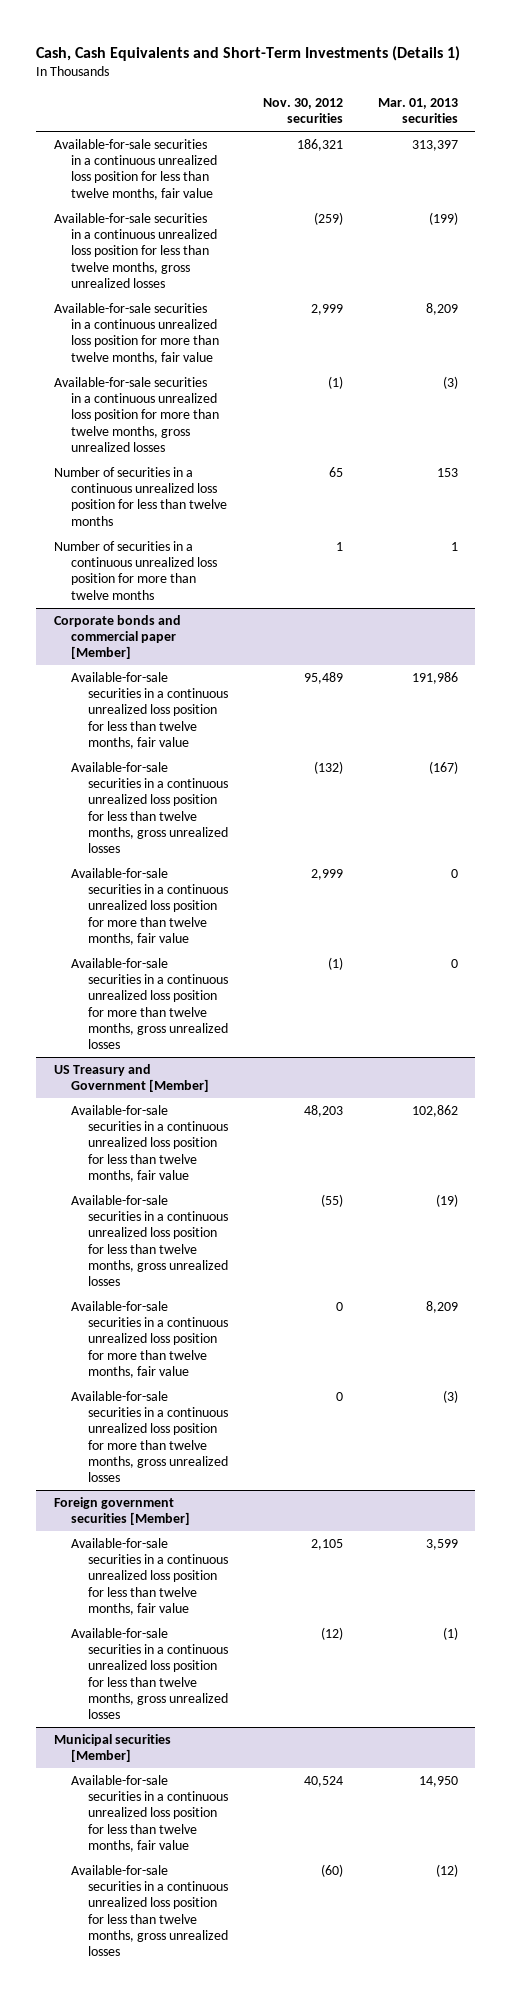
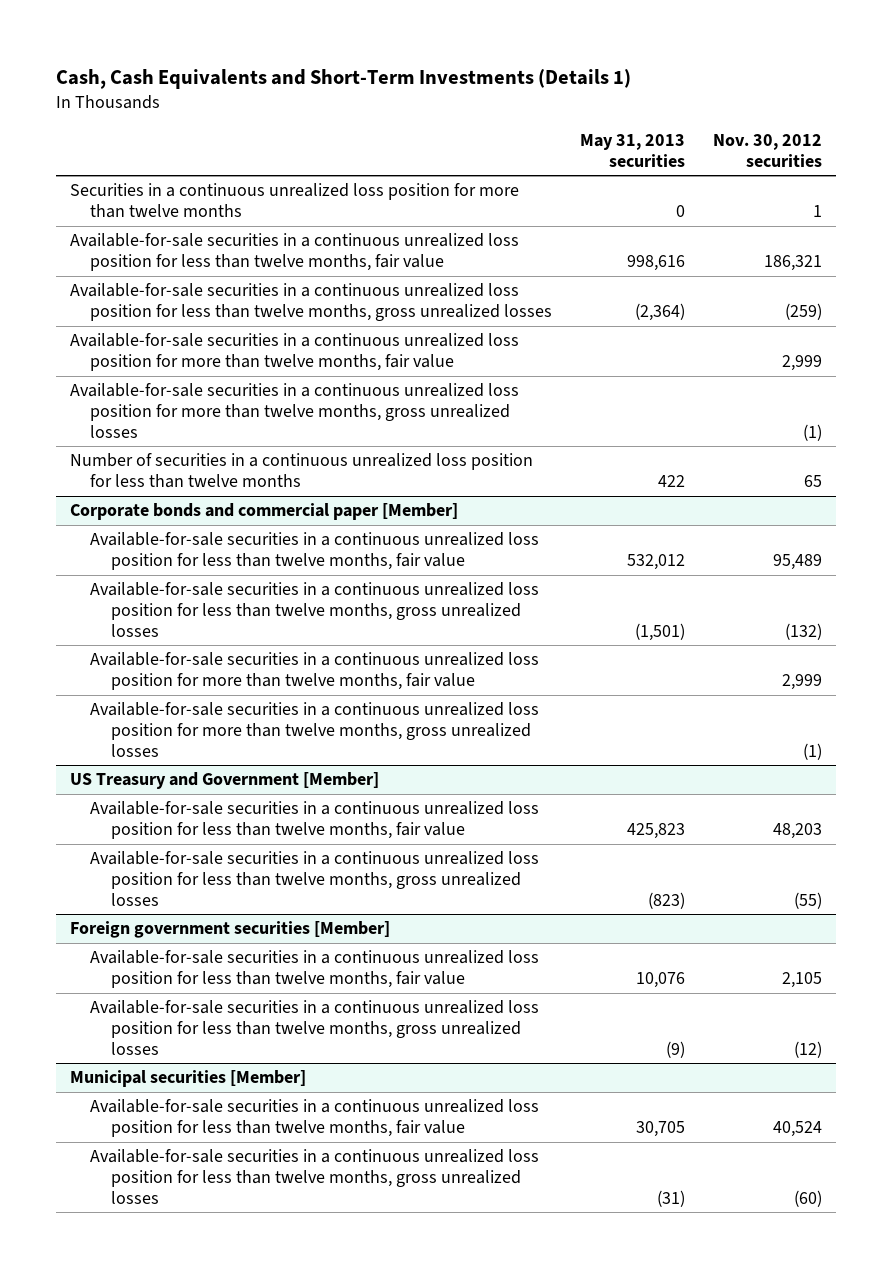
- | Nov. 30, 2012 securities | Mar. 01, 2013 securities
+ | May 31, 2013 securities | Nov. 30, 2012 securities
+ Securities in a continuous unrealized loss position for more than twelve months | 0 | 1
- Number of securities in a continuous unrealized loss position for more than twelve months | 1 | 1
@ US Treasury and Government [Member]
- Available-for-sale securities in a continuous unrealized loss position for more than twelve months, fair value | 0 | 8,209
- Available-for-sale securities in a continuous unrealized loss position for more than twelve months, gross unrealized losses | 0 | (3)

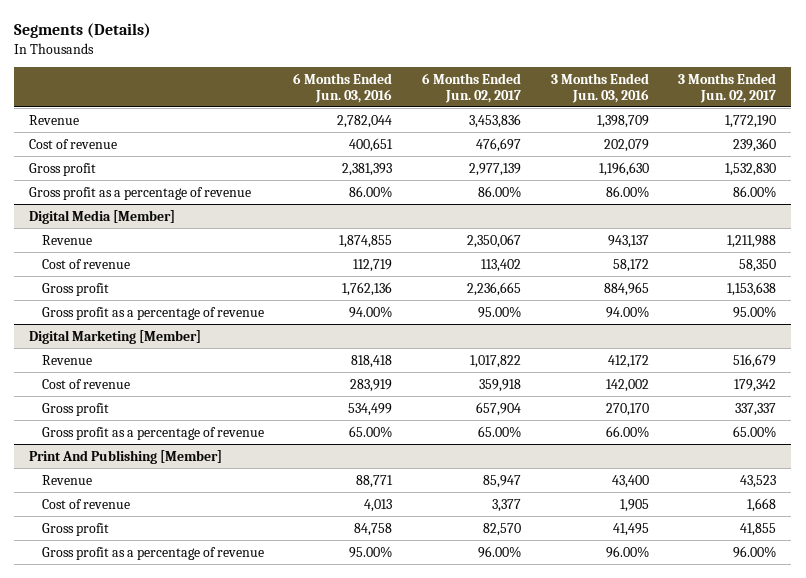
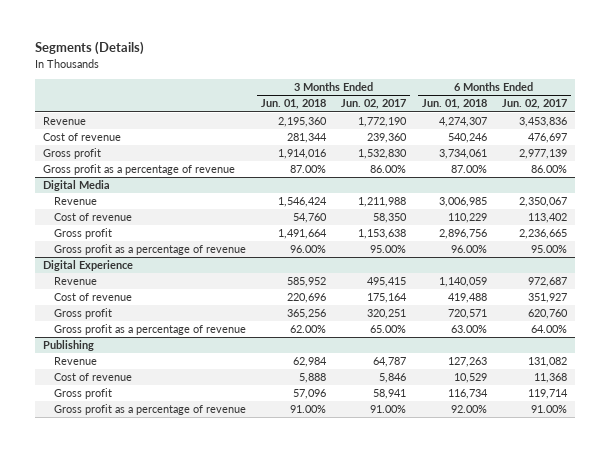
- | 6 Months Ended Jun. 03, 2016 | 6 Months Ended Jun. 02, 2017 | 3 Months Ended Jun. 03, 2016 | 3 Months Ended Jun. 02, 2017
+ | 3 Months Ended Jun. 01, 2018 | 3 Months Ended Jun. 02, 2017 | 6 Months Ended Jun. 01, 2018 | 6 Months Ended Jun. 02, 2017
- Digital Media [Member]
+ Digital Media
- Digital Marketing [Member]
- Revenue | 818,418 | 1,017,822 | 412,172 | 516,679
- Cost of revenue | 283,919 | 359,918 | 142,002 | 179,342
- Gross profit | 534,499 | 657,904 | 270,170 | 337,337
- Gross profit as a percentage of revenue | 65.00% | 65.00% | 66.00% | 65.00%
- Print And Publishing [Member]
- Revenue | 88,771 | 85,947 | 43,400 | 43,523
- Cost of revenue | 4,013 | 3,377 | 1,905 | 1,668
- Gross profit | 84,758 | 82,570 | 41,495 | 41,855
- Gross profit as a percentage of revenue | 95.00% | 96.00% | 96.00% | 96.00%
+ Digital Experience
+ Revenue | 585,952 | 495,415 | 1,140,059 | 972,687
+ Cost of revenue | 220,696 | 175,164 | 419,488 | 351,927
+ Gross profit | 365,256 | 320,251 | 720,571 | 620,760
+ Gross profit as a percentage of revenue | 62.00% | 65.00% | 63.00% | 64.00%
+ Publishing
+ Revenue | 62,984 | 64,787 | 127,263 | 131,082
+ Cost of revenue | 5,888 | 5,846 | 10,529 | 11,368
+ Gross profit | 57,096 | 58,941 | 116,734 | 119,714
+ Gross profit as a percentage of revenue | 91.00% | 91.00% | 92.00% | 91.00%

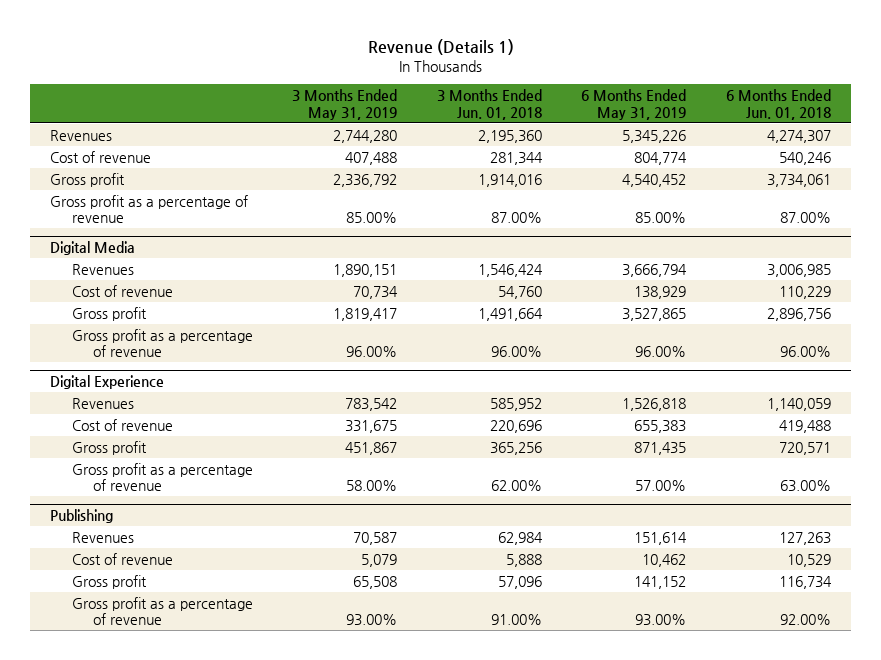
- Segments (Details)
+ Revenue (Details 1)
- | 3 Months Ended Jun. 01, 2018 | 3 Months Ended Jun. 02, 2017 | 6 Months Ended Jun. 01, 2018 | 6 Months Ended Jun. 02, 2017
+ | 3 Months Ended May 31, 2019 | 3 Months Ended Jun. 01, 2018 | 6 Months Ended May 31, 2019 | 6 Months Ended Jun. 01, 2018
- Revenue | 2,195,360 | 1,772,190 | 4,274,307 | 3,453,836
+ Revenues | 2,744,280 | 2,195,360 | 5,345,226 | 4,274,307
@ Digital Media
- Revenue | 1,546,424 | 1,211,988 | 3,006,985 | 2,350,067
+ Revenues | 1,890,151 | 1,546,424 | 3,666,794 | 3,006,985
@ Digital Experience
- Revenue | 585,952 | 495,415 | 1,140,059 | 972,687
+ Revenues | 783,542 | 585,952 | 1,526,818 | 1,140,059
@ Publishing
- Revenue | 62,984 | 64,787 | 127,263 | 131,082
+ Revenues | 70,587 | 62,984 | 151,614 | 127,263

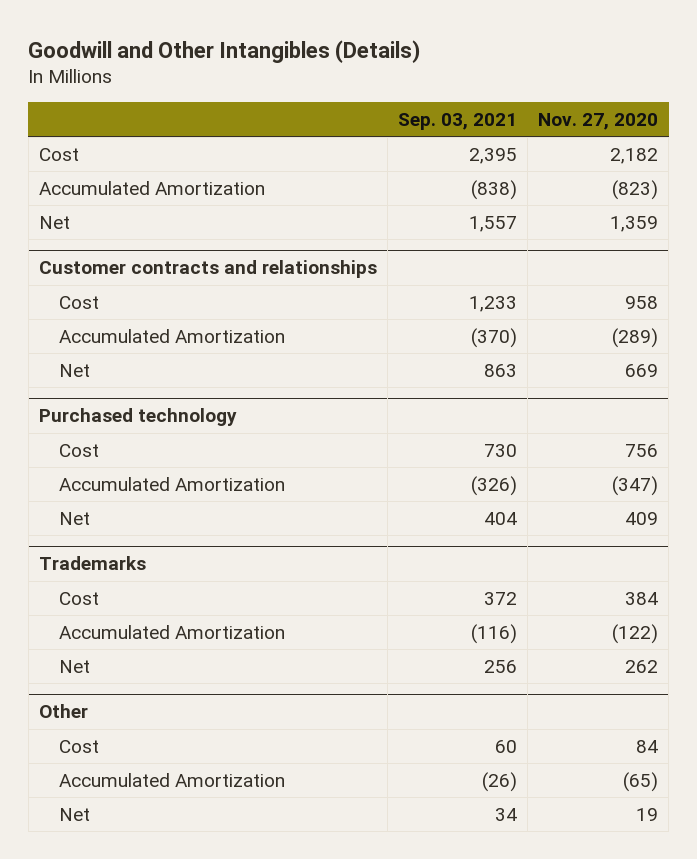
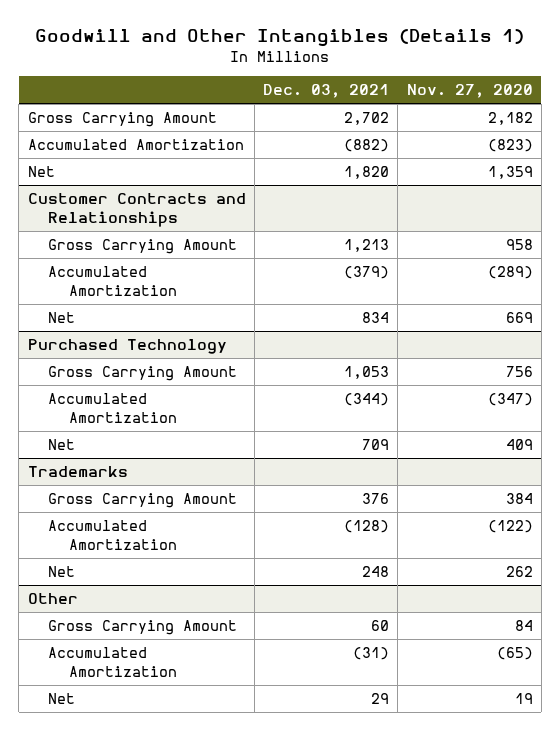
- Goodwill and Other Intangibles (Details)
+ Goodwill and Other Intangibles (Details 1)
- | Sep. 03, 2021 | Nov. 27, 2020
+ | Dec. 03, 2021 | Nov. 27, 2020
- Cost | 2,395 | 2,182
+ Gross Carrying Amount | 2,702 | 2,182
- Customer contracts and relationships
- Cost | 1,233 | 958
+ Customer Contracts and Relationships
+ Gross Carrying Amount | 1,213 | 958
- Purchased technology
- Cost | 730 | 756
+ Purchased Technology
+ Gross Carrying Amount | 1,053 | 756
@ Trademarks
- Cost | 372 | 384
+ Gross Carrying Amount | 376 | 384
@ Other
- Cost | 60 | 84
+ Gross Carrying Amount | 60 | 84

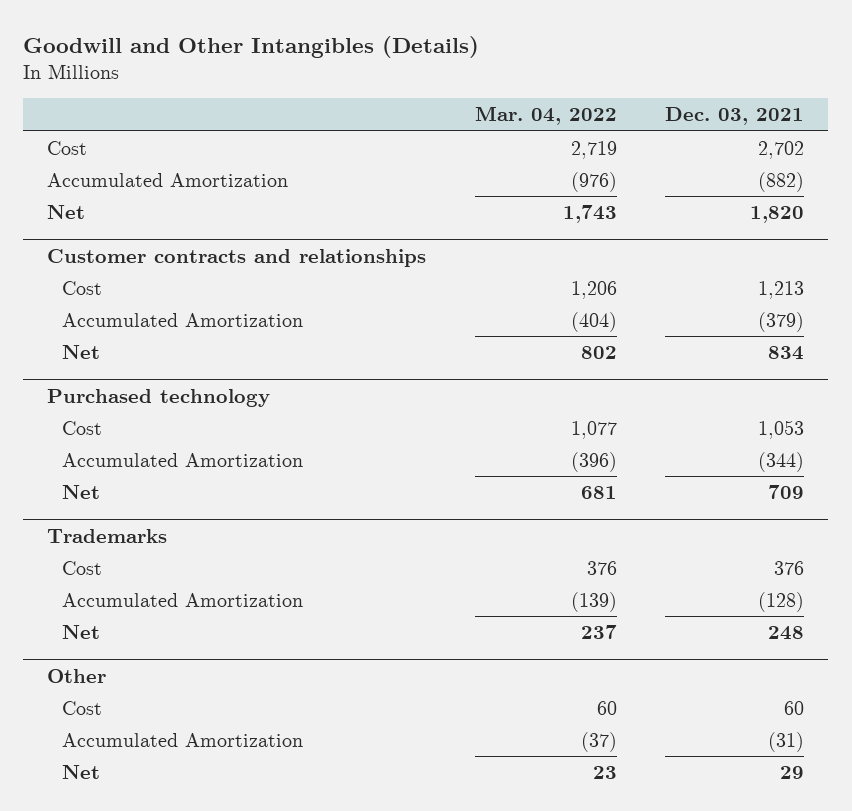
- Goodwill and Other Intangibles (Details 1)
+ Goodwill and Other Intangibles (Details)
- | Dec. 03, 2021 | Nov. 27, 2020
+ | Mar. 04, 2022 | Dec. 03, 2021
- Gross Carrying Amount | 2,702 | 2,182
+ Cost | 2,719 | 2,702
- Customer Contracts and Relationships
- Gross Carrying Amount | 1,213 | 958
+ Customer contracts and relationships
+ Cost | 1,206 | 1,213
- Purchased Technology
- Gross Carrying Amount | 1,053 | 756
+ Purchased technology
+ Cost | 1,077 | 1,053
@ Trademarks
- Gross Carrying Amount | 376 | 384
+ Cost | 376 | 376
@ Other
- Gross Carrying Amount | 60 | 84
+ Cost | 60 | 60

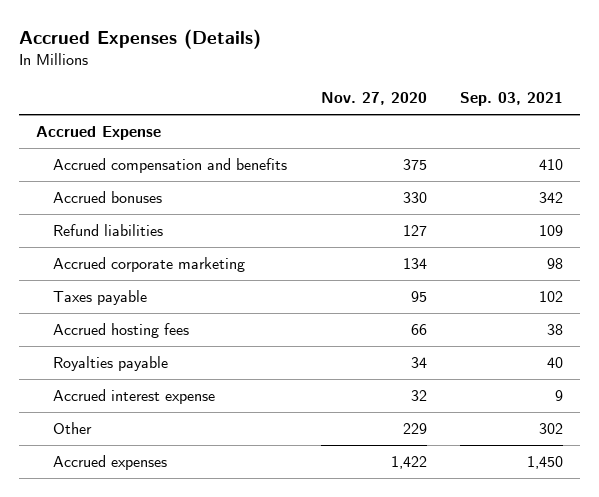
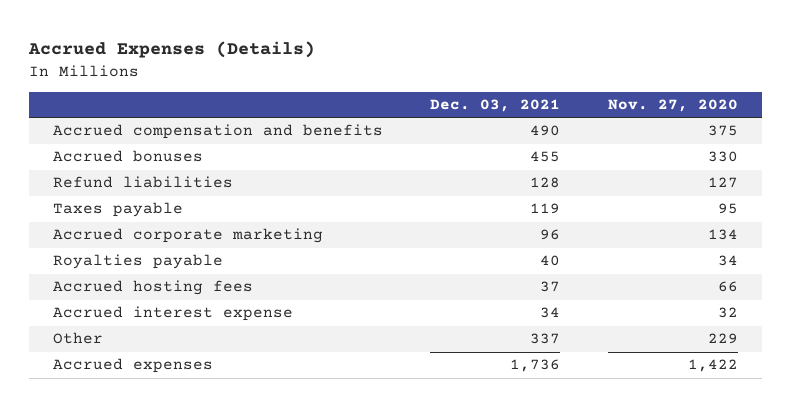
- | Nov. 27, 2020 | Sep. 03, 2021
+ | Dec. 03, 2021 | Nov. 27, 2020
- Accrued Expense
moved down: Accrued corporate marketing | 96 | 134
moved down: Accrued hosting fees | 37 | 66

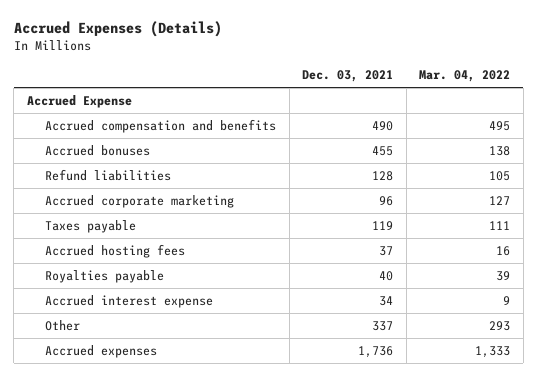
- | Dec. 03, 2021 | Nov. 27, 2020
+ | Dec. 03, 2021 | Mar. 04, 2022
+ Accrued Expense
moved down: Taxes payable | 119 | 111
moved down: Royalties payable | 40 | 39

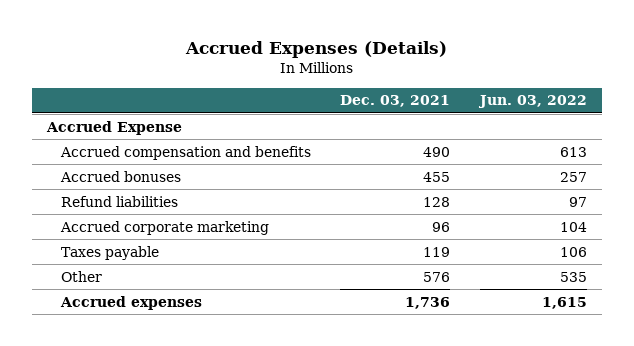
- | Dec. 03, 2021 | Mar. 04, 2022
+ | Dec. 03, 2021 | Jun. 03, 2022
- Accrued hosting fees | 37 | 16
- Royalties payable | 40 | 39
- Accrued interest expense | 34 | 9
- Other | 337 | 293
+ Other | 576 | 535

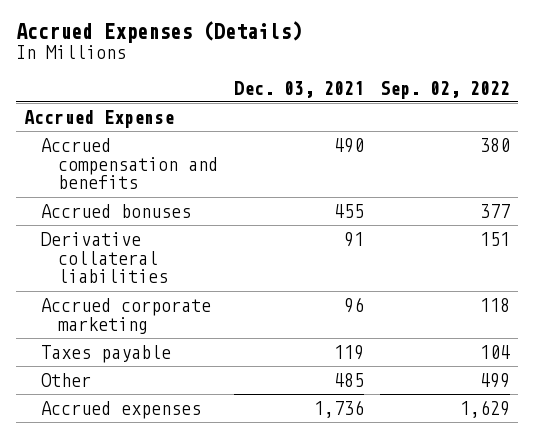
- | Dec. 03, 2021 | Jun. 03, 2022
+ | Dec. 03, 2021 | Sep. 02, 2022
- Refund liabilities | 128 | 97
+ Derivative collateral liabilities | 91 | 151
- Other | 576 | 535
+ Other | 485 | 499

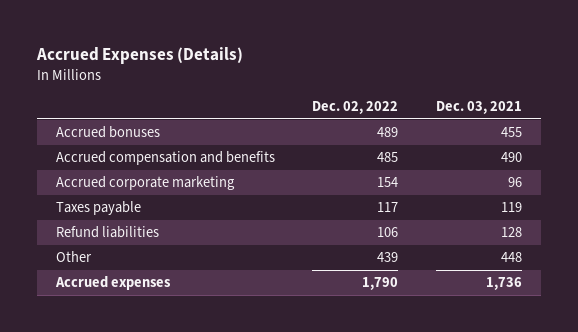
- | Dec. 03, 2021 | Sep. 02, 2022
+ | Dec. 02, 2022 | Dec. 03, 2021
- Accrued Expense
- Derivative collateral liabilities | 91 | 151
moved down: Accrued compensation and benefits | 485 | 490
- Other | 485 | 499
+ Refund liabilities | 106 | 128
+ Other | 439 | 448

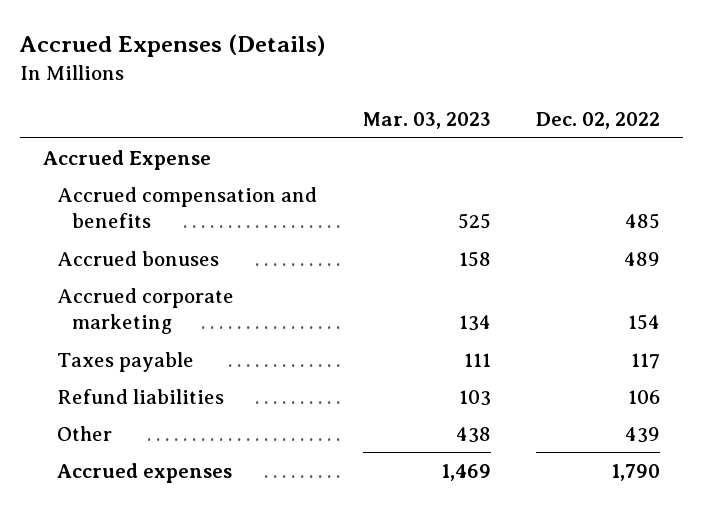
- | Dec. 02, 2022 | Dec. 03, 2021
+ | Mar. 03, 2023 | Dec. 02, 2022
+ Accrued Expense
moved down: Accrued bonuses | 158 | 489

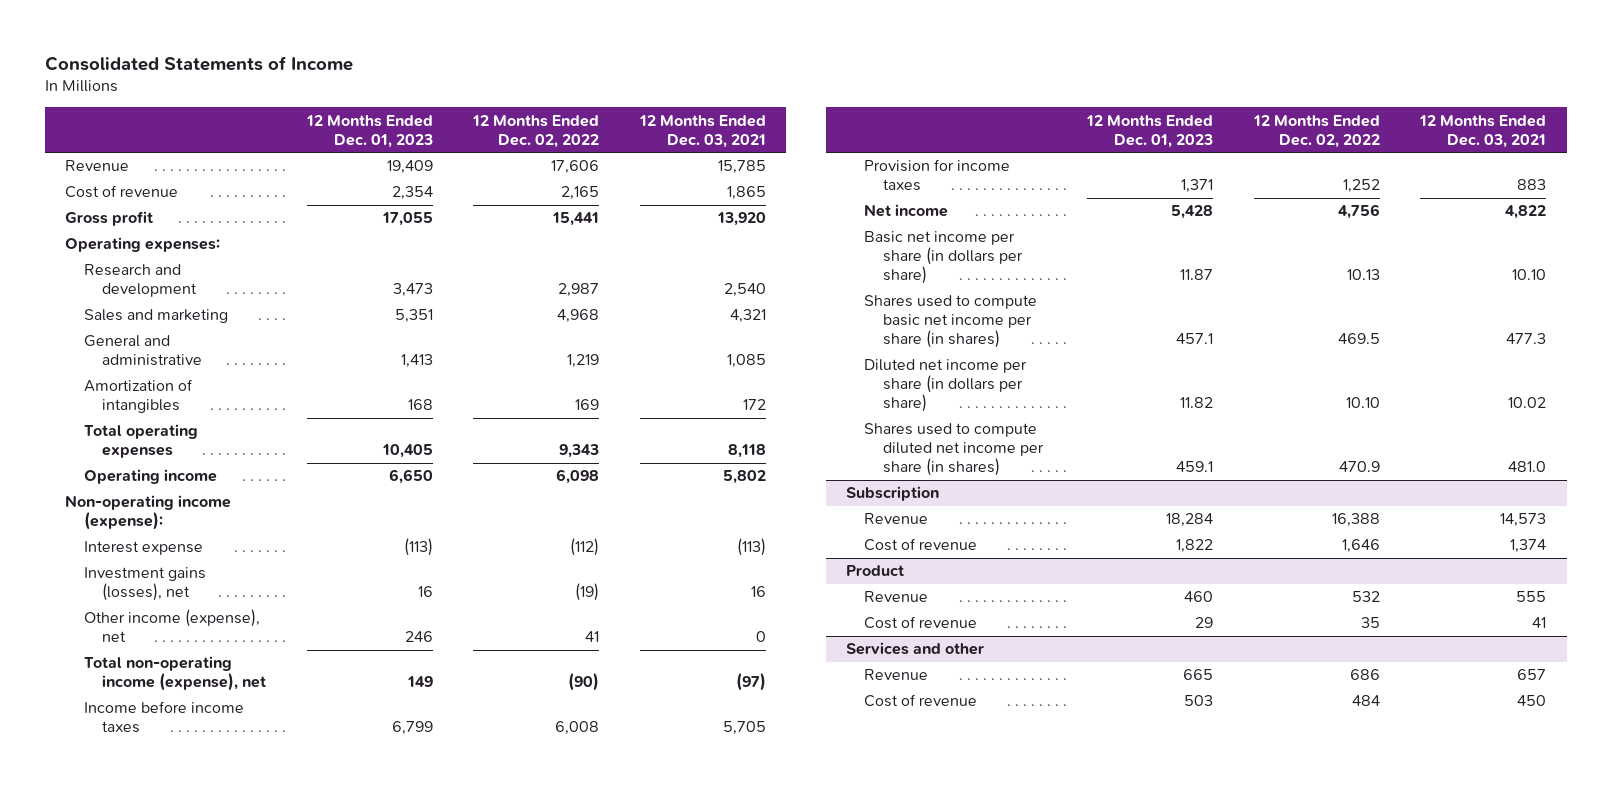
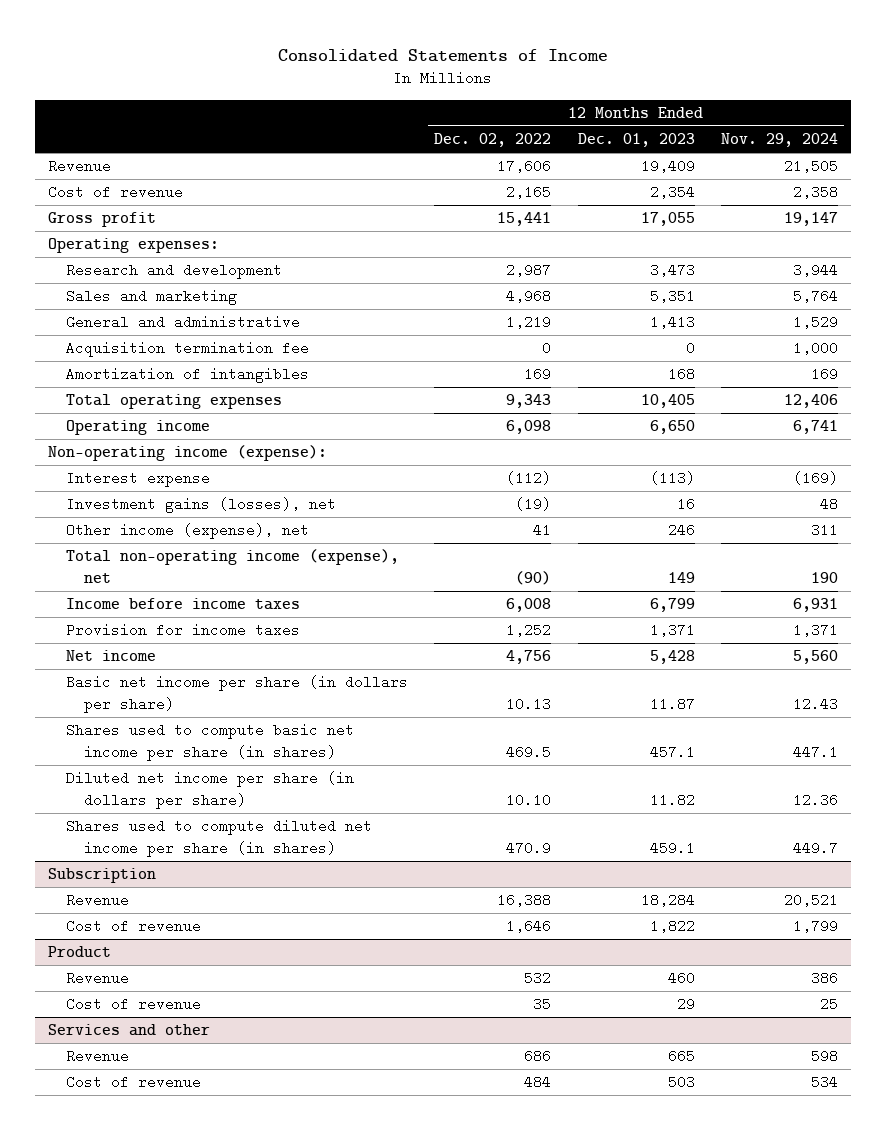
- | 12 Months Ended Dec. 01, 2023 | 12 Months Ended Dec. 02, 2022 | 12 Months Ended Dec. 03, 2021
+ | 12 Months Ended Dec. 02, 2022 | 12 Months Ended Dec. 01, 2023 | 12 Months Ended Nov. 29, 2024
+ Acquisition termination fee | 0 | 0 | 1,000

